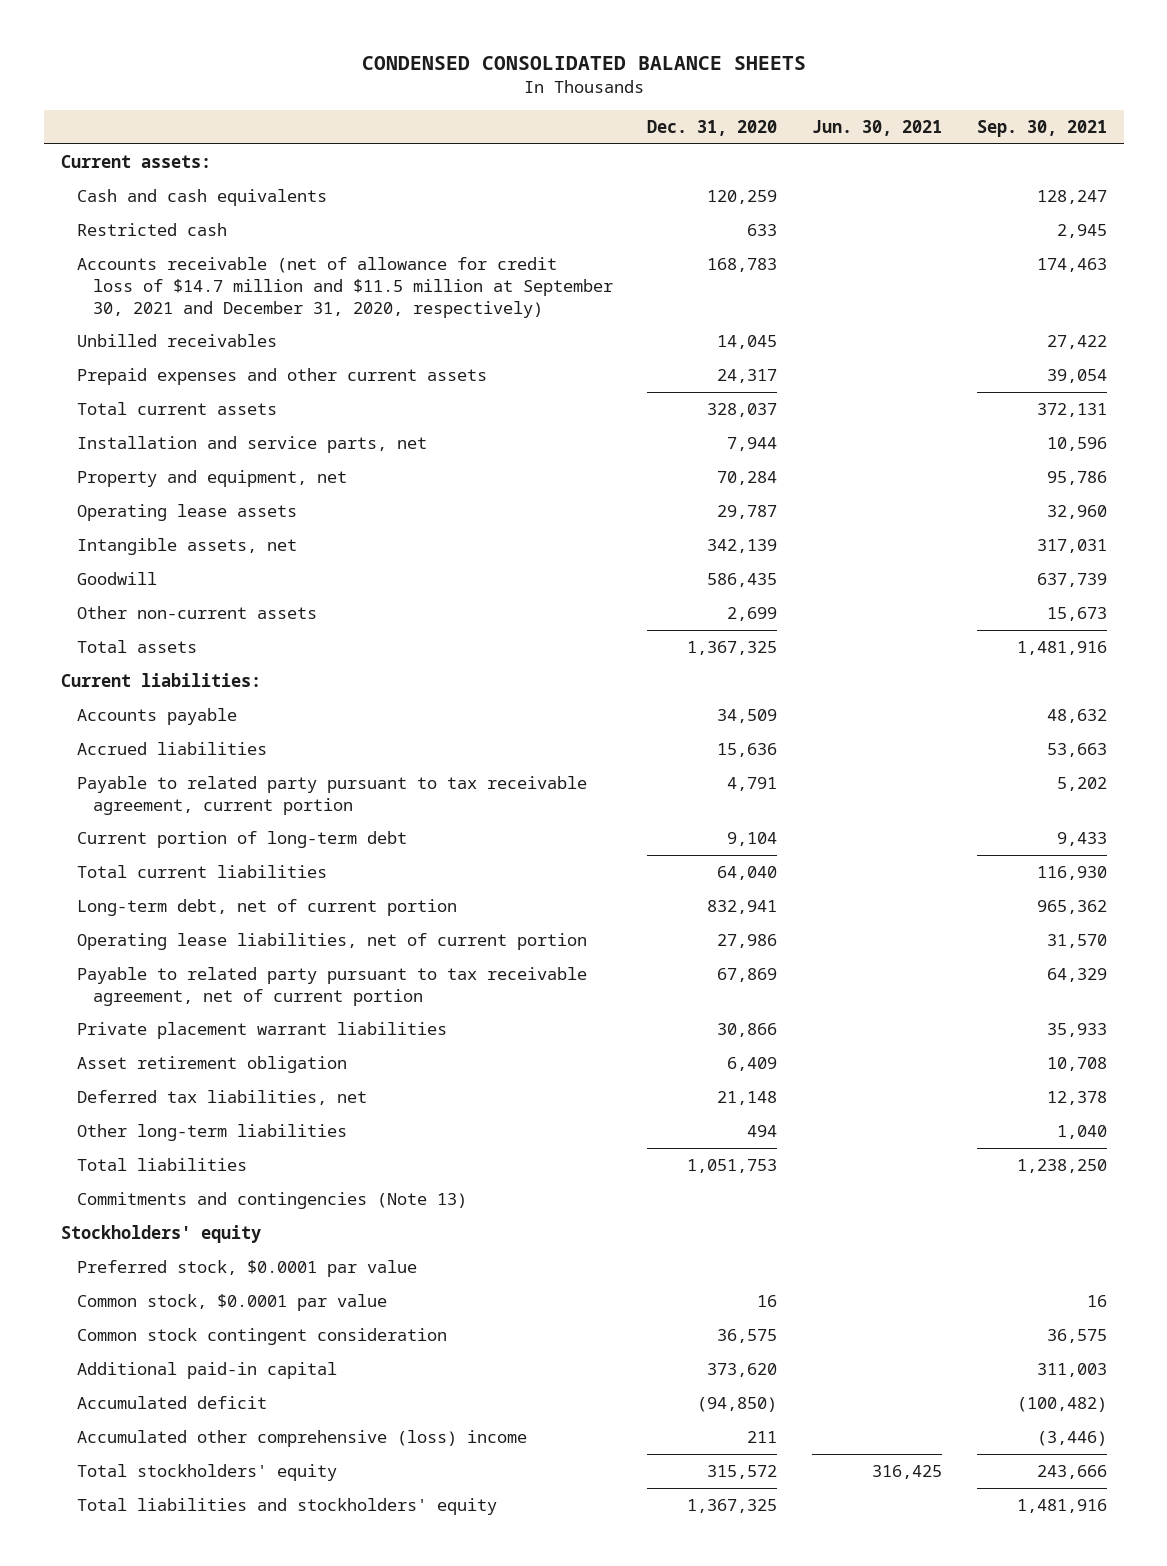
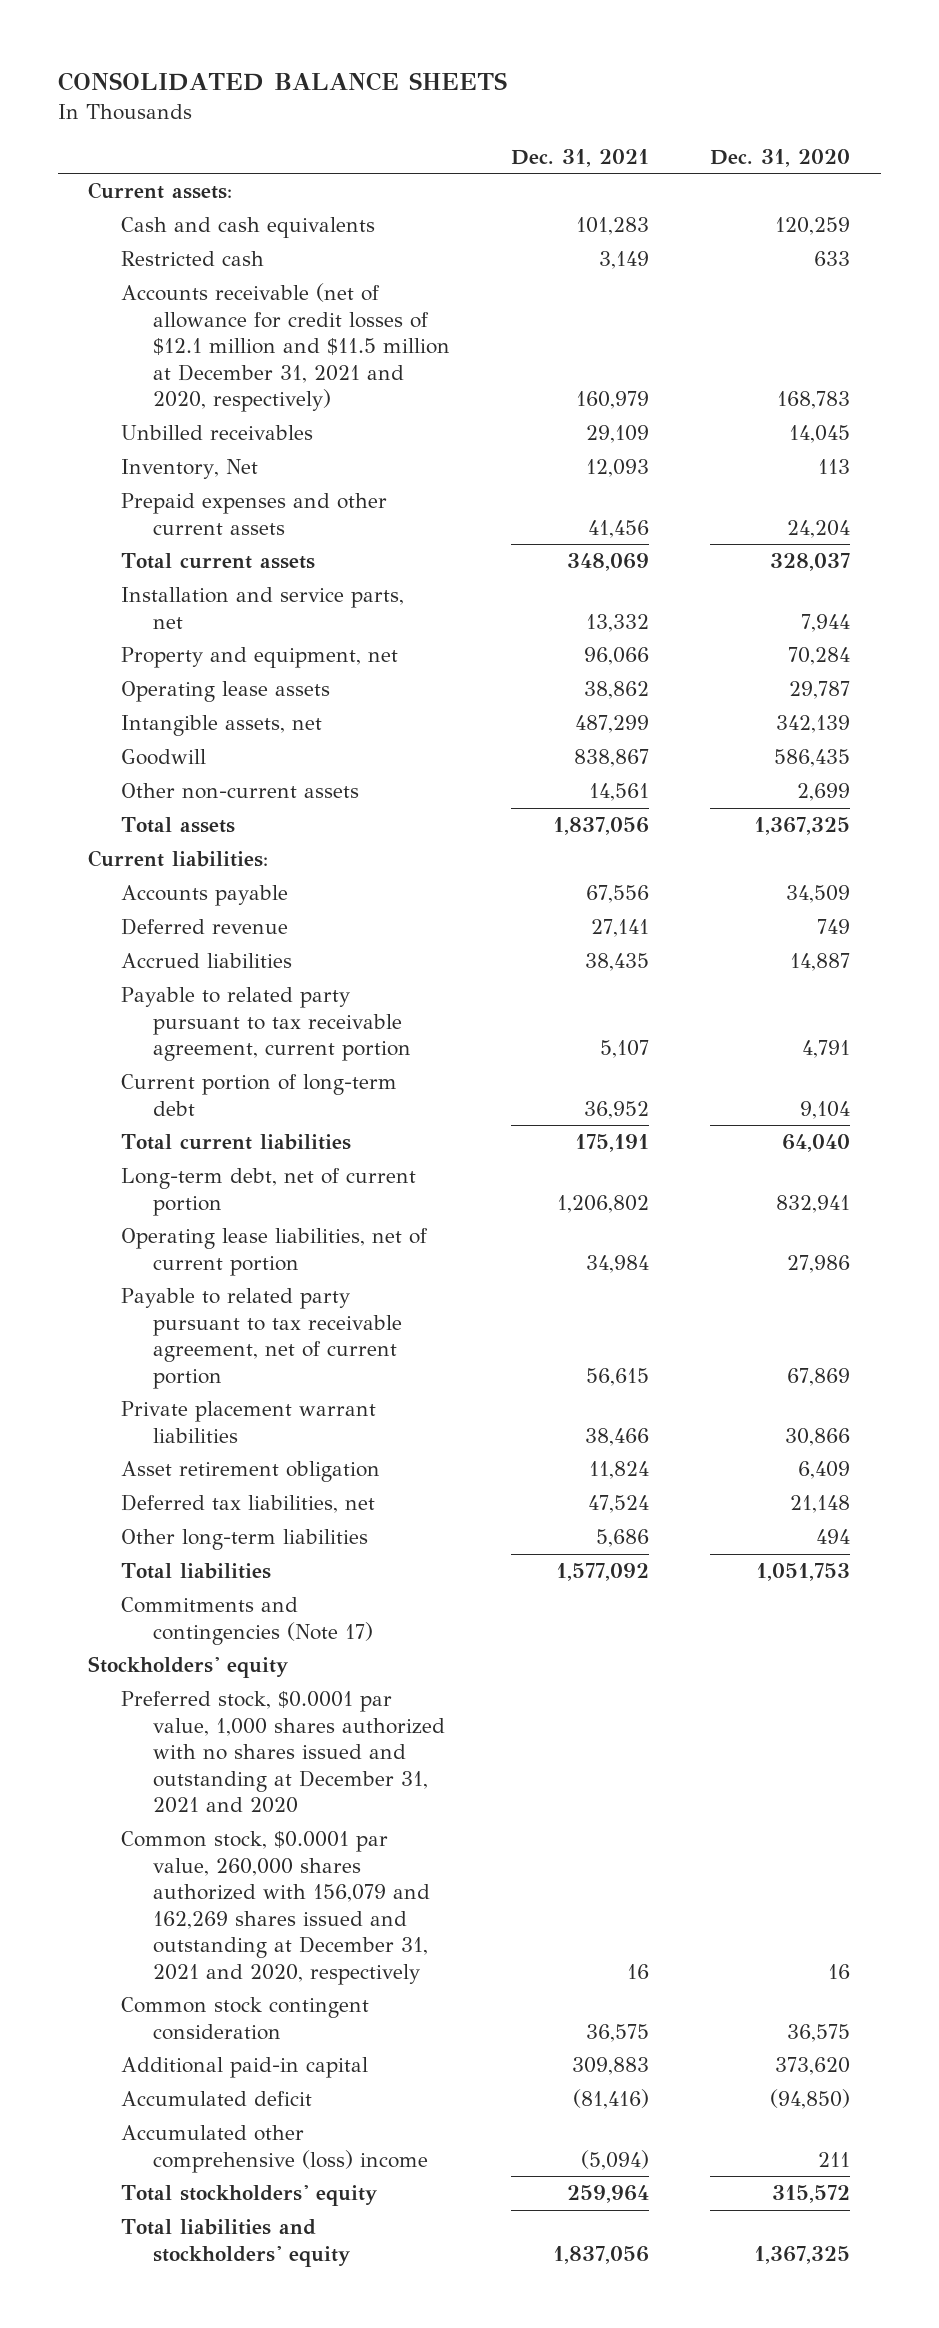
- CONDENSED CONSOLIDATED BALANCE SHEETS
+ CONSOLIDATED BALANCE SHEETS
- | Dec. 31, 2020 | Jun. 30, 2021 | Sep. 30, 2021
+ | Dec. 31, 2021 | Dec. 31, 2020
- Accounts receivable (net of allowance for credit loss of $14.7 million and $11.5 million at September 30, 2021 and December 31, 2020, respectively) | 168,783 | | 174,463
+ Accounts receivable (net of allowance for credit losses of $12.1 million and $11.5 million at December 31, 2021 and 2020, respectively) | 160,979 | 168,783
- Prepaid expenses and other current assets | 24,317 | | 39,054
+ Inventory, Net | 12,093 | 113
+ Prepaid expenses and other current assets | 41,456 | 24,204
- Accrued liabilities | 15,636 | | 53,663
+ Deferred revenue | 27,141 | 749
+ Accrued liabilities | 38,435 | 14,887
- Commitments and contingencies (Note 13)
+ Commitments and contingencies (Note 17)
- Preferred stock, $0.0001 par value
- Common stock, $0.0001 par value | 16 | | 16
+ Preferred stock, $0.0001 par value, 1,000 shares authorized with no shares issued and outstanding at December 31, 2021 and 2020
+ Common stock, $0.0001 par value, 260,000 shares authorized with 156,079 and 162,269 shares issued and outstanding at December 31, 2021 and 2020, respectively | 16 | 16

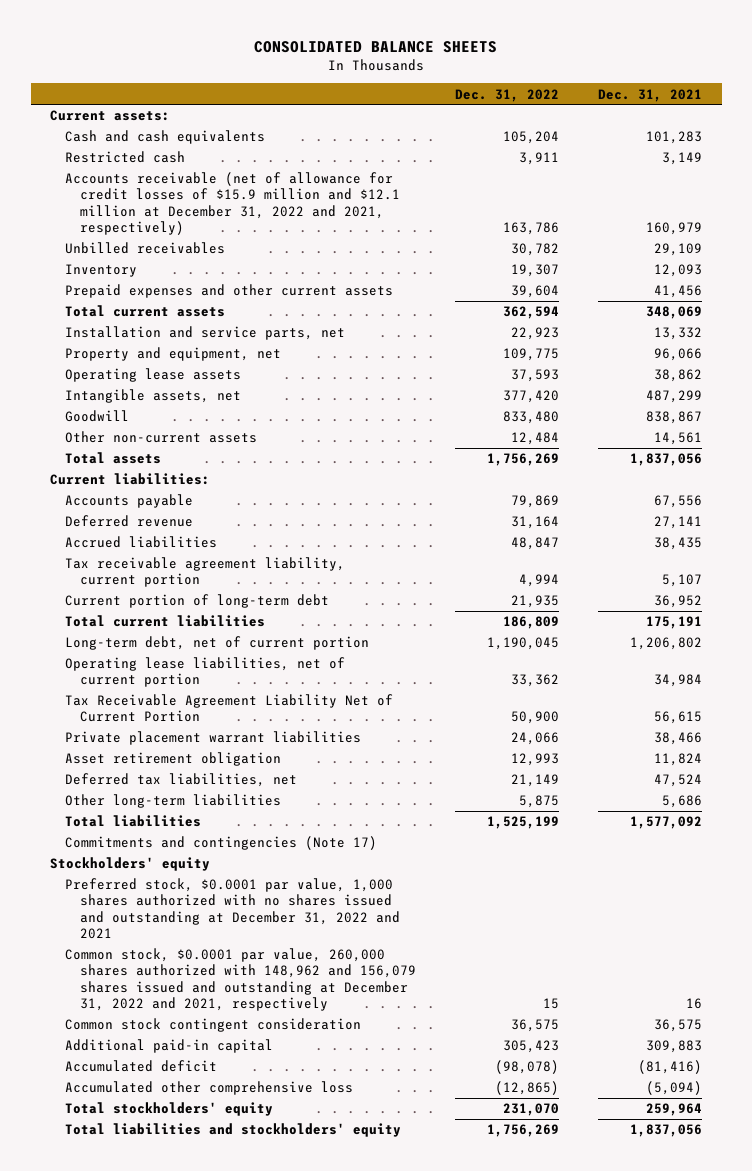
- | Dec. 31, 2021 | Dec. 31, 2020
+ | Dec. 31, 2022 | Dec. 31, 2021
- Accounts receivable (net of allowance for credit losses of $12.1 million and $11.5 million at December 31, 2021 and 2020, respectively) | 160,979 | 168,783
+ Accounts receivable (net of allowance for credit losses of $15.9 million and $12.1 million at December 31, 2022 and 2021, respectively) | 163,786 | 160,979
- Inventory, Net | 12,093 | 113
+ Inventory | 19,307 | 12,093
- Payable to related party pursuant to tax receivable agreement, current portion | 5,107 | 4,791
+ Tax receivable agreement liability, current portion | 4,994 | 5,107
- Payable to related party pursuant to tax receivable agreement, net of current portion | 56,615 | 67,869
+ Tax Receivable Agreement Liability Net of Current Portion | 50,900 | 56,615
- Preferred stock, $0.0001 par value, 1,000 shares authorized with no shares issued and outstanding at December 31, 2021 and 2020
- Common stock, $0.0001 par value, 260,000 shares authorized with 156,079 and 162,269 shares issued and outstanding at December 31, 2021 and 2020, respectively | 16 | 16
+ Preferred stock, $0.0001 par value, 1,000 shares authorized with no shares issued and outstanding at December 31, 2022 and 2021
+ Common stock, $0.0001 par value, 260,000 shares authorized with 148,962 and 156,079 shares issued and outstanding at December 31, 2022 and 2021, respectively | 15 | 16
- Accumulated other comprehensive (loss) income | (5,094) | 211
+ Accumulated other comprehensive loss | (12,865) | (5,094)

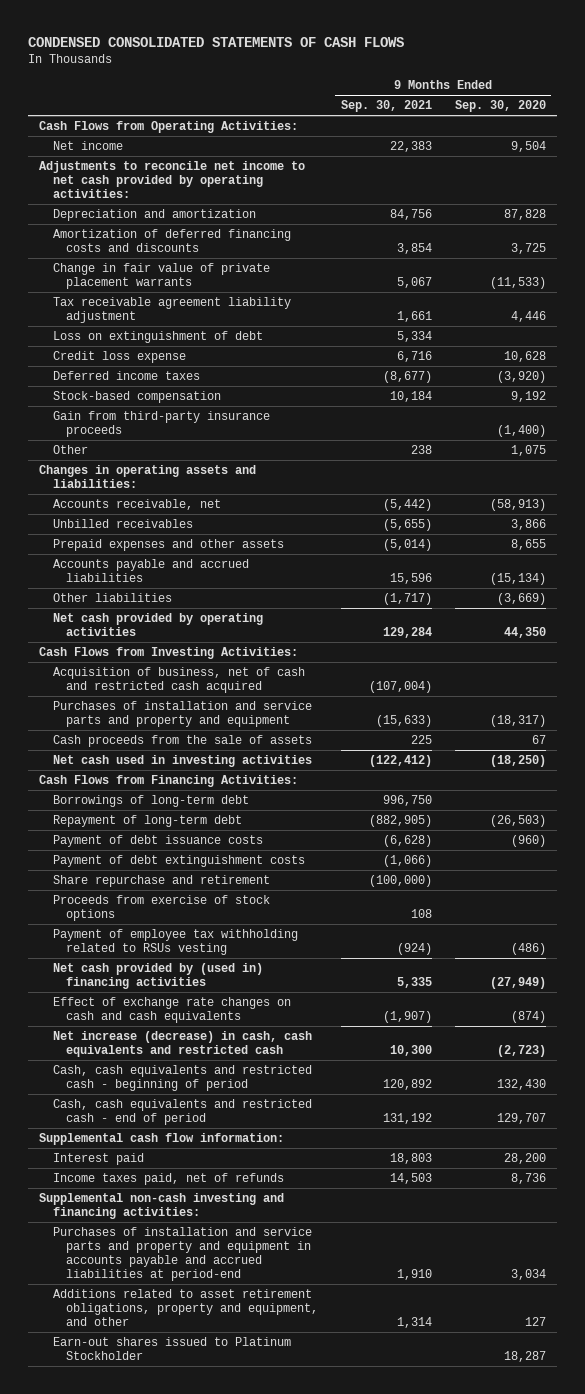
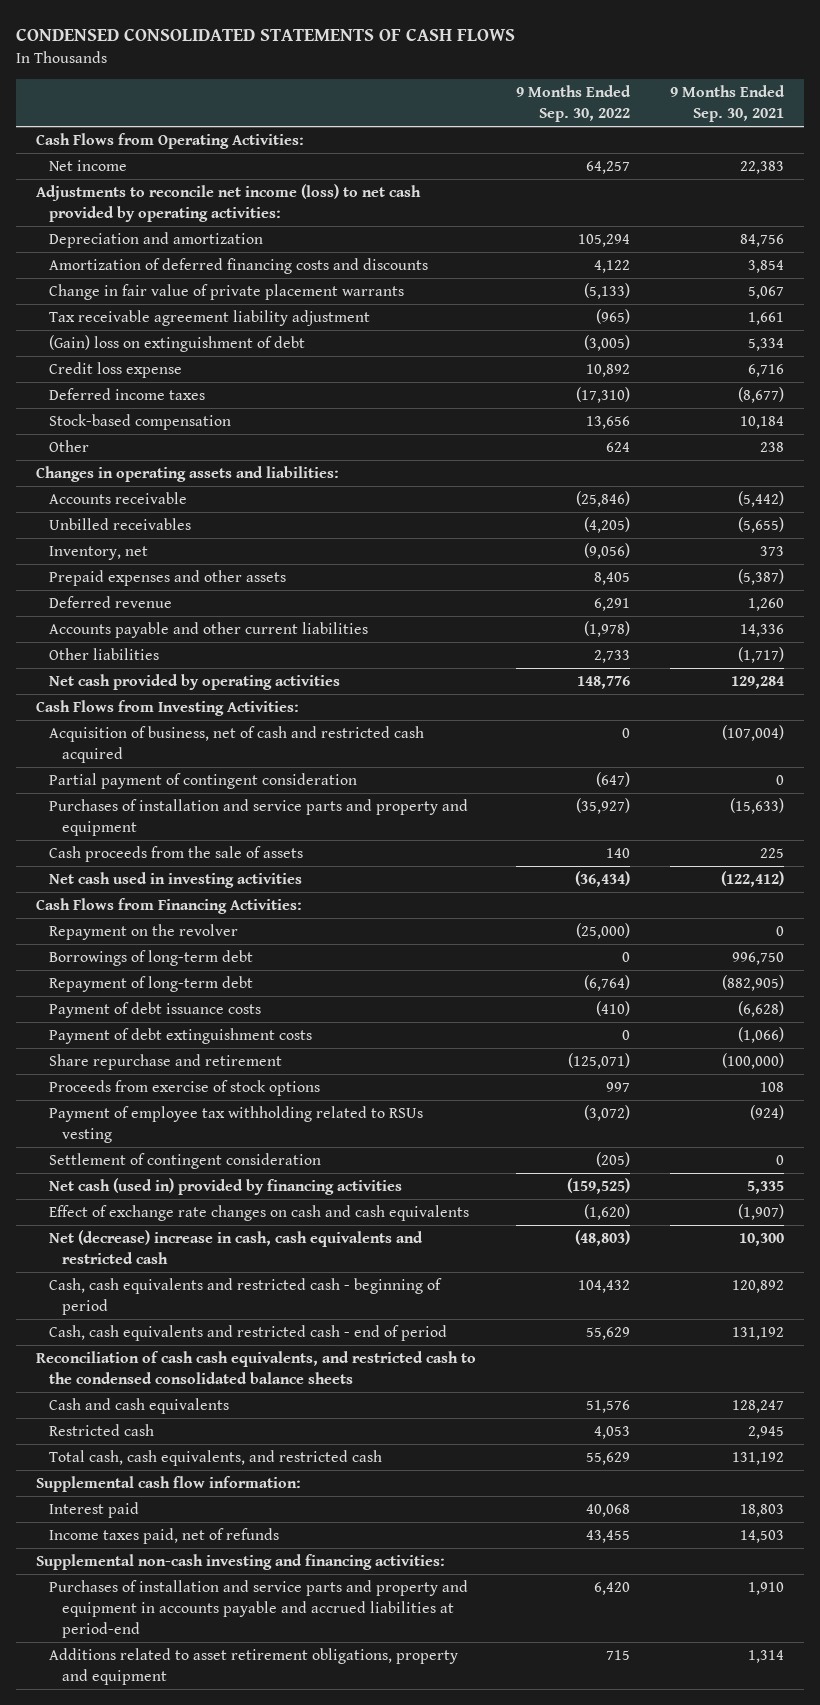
- | 9 Months Ended Sep. 30, 2021 | 9 Months Ended Sep. 30, 2020
+ | 9 Months Ended Sep. 30, 2022 | 9 Months Ended Sep. 30, 2021
- Adjustments to reconcile net income to net cash provided by operating activities:
+ Adjustments to reconcile net income (loss) to net cash provided by operating activities:
- Loss on extinguishment of debt | 5,334 |
+ (Gain) loss on extinguishment of debt | (3,005) | 5,334
- Gain from third-party insurance proceeds | | (1,400)
- Accounts receivable, net | (5,442) | (58,913)
+ Accounts receivable | (25,846) | (5,442)
- Prepaid expenses and other assets | (5,014) | 8,655
- Accounts payable and accrued liabilities | 15,596 | (15,134)
+ Inventory, net | (9,056) | 373
+ Prepaid expenses and other assets | 8,405 | (5,387)
+ Deferred revenue | 6,291 | 1,260
+ Accounts payable and other current liabilities | (1,978) | 14,336
+ Partial payment of contingent consideration | (647) | 0
+ Repayment on the revolver | (25,000) | 0
- Net cash provided by (used in) financing activities | 5,335 | (27,949)
+ Settlement of contingent consideration | (205) | 0
+ Net cash (used in) provided by financing activities | (159,525) | 5,335
- Net increase (decrease) in cash, cash equivalents and restricted cash | 10,300 | (2,723)
+ Net (decrease) increase in cash, cash equivalents and restricted cash | (48,803) | 10,300
+ Reconciliation of cash cash equivalents, and restricted cash to the condensed consolidated balance sheets
+ Cash and cash equivalents | 51,576 | 128,247
+ Restricted cash | 4,053 | 2,945
+ Total cash, cash equivalents, and restricted cash | 55,629 | 131,192
- Additions related to asset retirement obligations, property and equipment, and other | 1,314 | 127
- Earn-out shares issued to Platinum Stockholder | | 18,287
+ Additions related to asset retirement obligations, property and equipment | 715 | 1,314

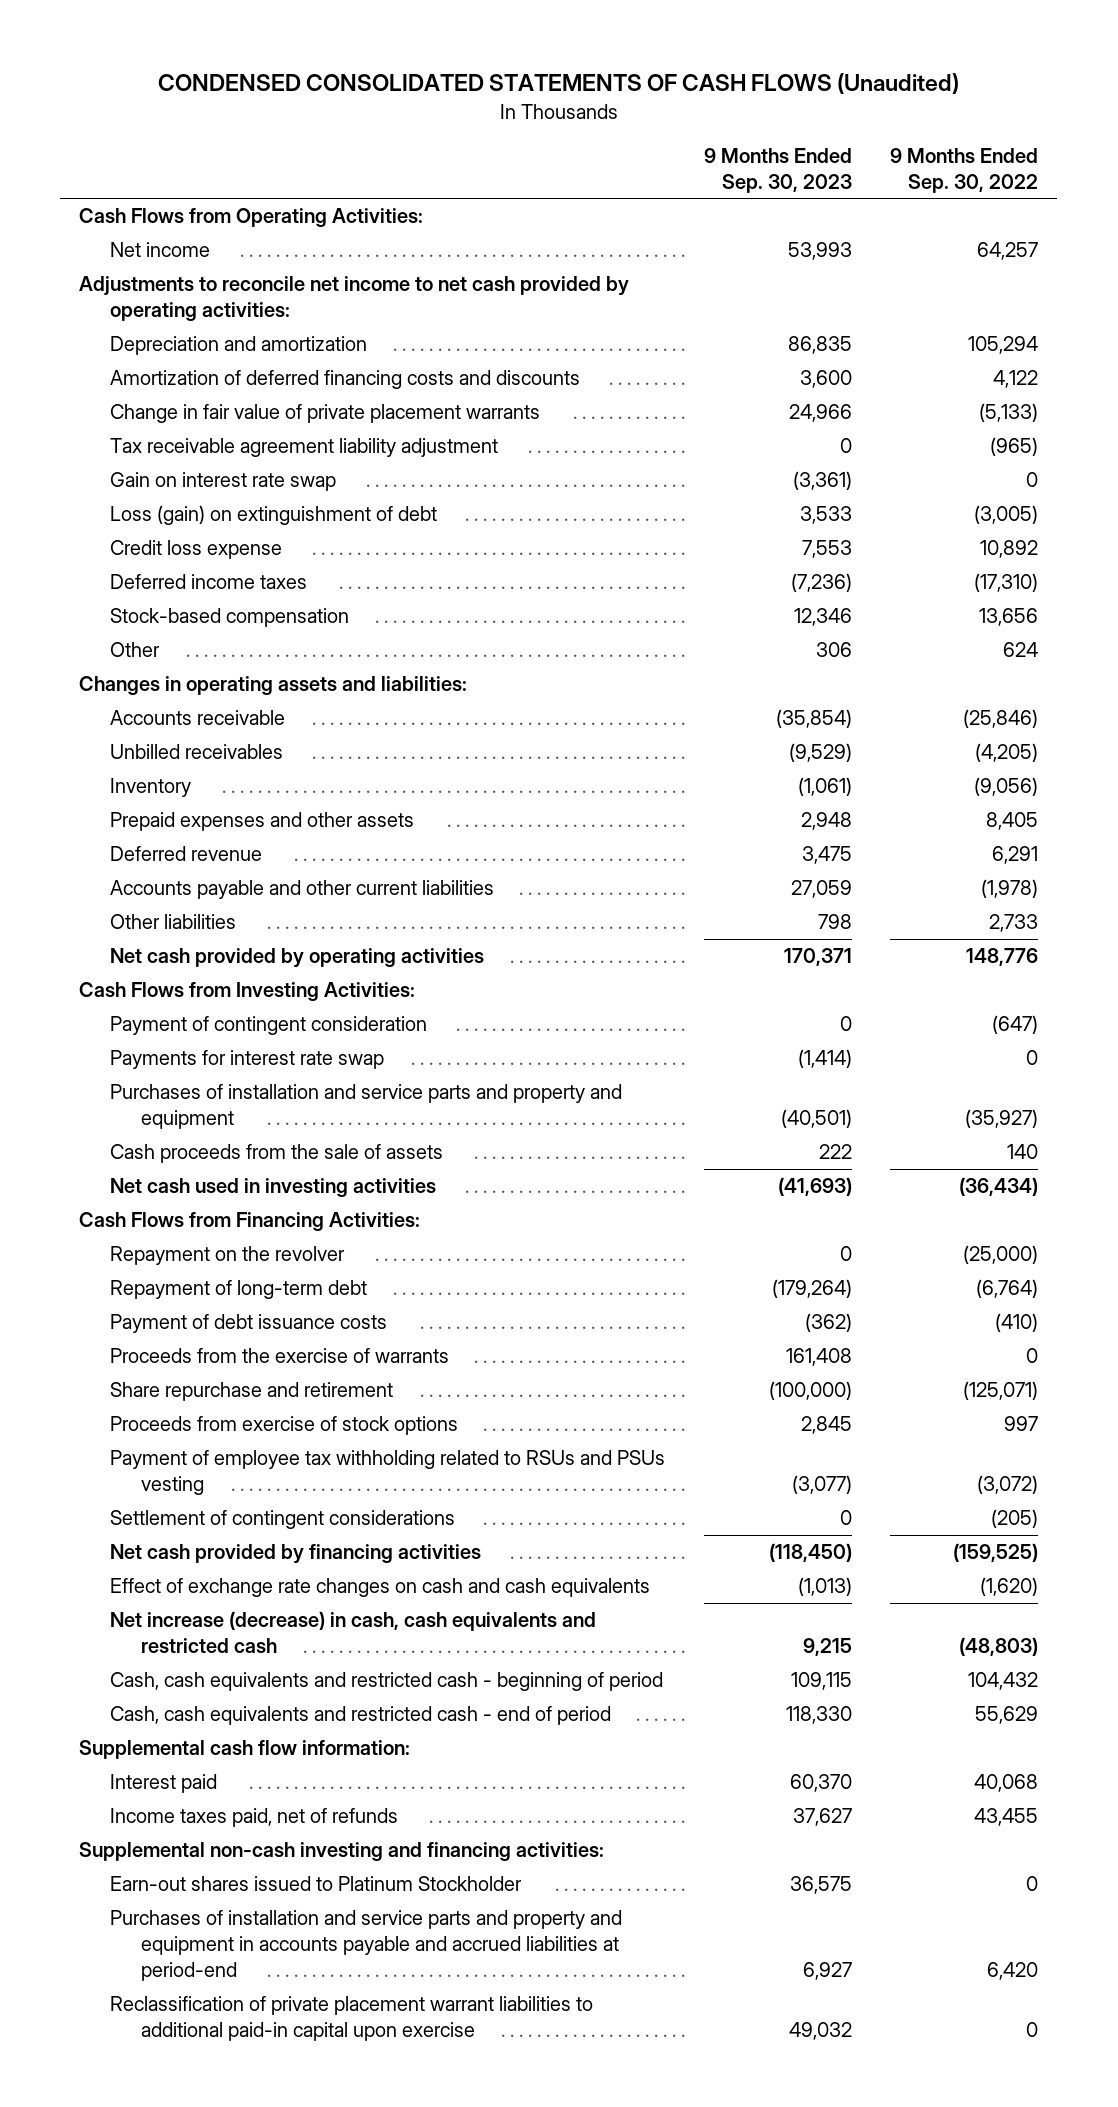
- CONDENSED CONSOLIDATED STATEMENTS OF CASH FLOWS
+ CONDENSED CONSOLIDATED STATEMENTS OF CASH FLOWS (Unaudited)
- | 9 Months Ended Sep. 30, 2022 | 9 Months Ended Sep. 30, 2021
+ | 9 Months Ended Sep. 30, 2023 | 9 Months Ended Sep. 30, 2022
- Adjustments to reconcile net income (loss) to net cash provided by operating activities:
+ Adjustments to reconcile net income to net cash provided by operating activities:
- (Gain) loss on extinguishment of debt | (3,005) | 5,334
+ Gain on interest rate swap | (3,361) | 0
+ Loss (gain) on extinguishment of debt | 3,533 | (3,005)
- Inventory, net | (9,056) | 373
+ Inventory | (1,061) | (9,056)
- Acquisition of business, net of cash and restricted cash acquired | 0 | (107,004)
- Partial payment of contingent consideration | (647) | 0
+ Payment of contingent consideration | 0 | (647)
+ Payments for interest rate swap | (1,414) | 0
- Borrowings of long-term debt | 0 | 996,750
- Payment of debt extinguishment costs | 0 | (1,066)
+ Proceeds from the exercise of warrants | 161,408 | 0
- Payment of employee tax withholding related to RSUs vesting | (3,072) | (924)
- Settlement of contingent consideration | (205) | 0
- Net cash (used in) provided by financing activities | (159,525) | 5,335
+ Payment of employee tax withholding related to RSUs and PSUs vesting | (3,077) | (3,072)
+ Settlement of contingent considerations | 0 | (205)
+ Net cash provided by financing activities | (118,450) | (159,525)
- Net (decrease) increase in cash, cash equivalents and restricted cash | (48,803) | 10,300
+ Net increase (decrease) in cash, cash equivalents and restricted cash | 9,215 | (48,803)
- Reconciliation of cash cash equivalents, and restricted cash to the condensed consolidated balance sheets
- Cash and cash equivalents | 51,576 | 128,247
- Restricted cash | 4,053 | 2,945
- Total cash, cash equivalents, and restricted cash | 55,629 | 131,192
+ Earn-out shares issued to Platinum Stockholder | 36,575 | 0
- Additions related to asset retirement obligations, property and equipment | 715 | 1,314
+ Reclassification of private placement warrant liabilities to additional paid-in capital upon exercise | 49,032 | 0

